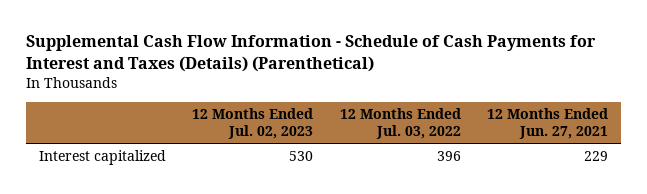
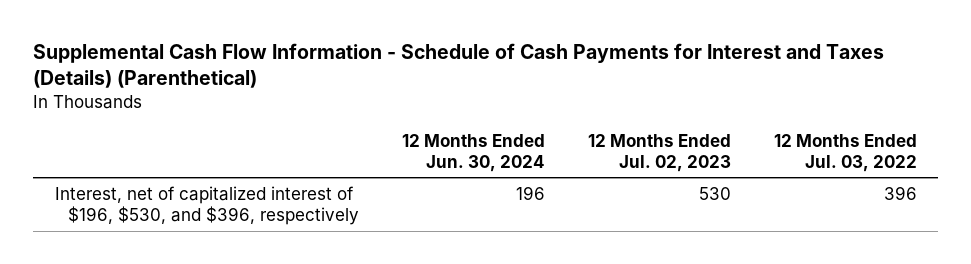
- | 12 Months Ended Jul. 02, 2023 | 12 Months Ended Jul. 03, 2022 | 12 Months Ended Jun. 27, 2021
+ | 12 Months Ended Jun. 30, 2024 | 12 Months Ended Jul. 02, 2023 | 12 Months Ended Jul. 03, 2022
- Interest capitalized | 530 | 396 | 229
+ Interest, net of capitalized interest of $196, $530, and $396, respectively | 196 | 530 | 396

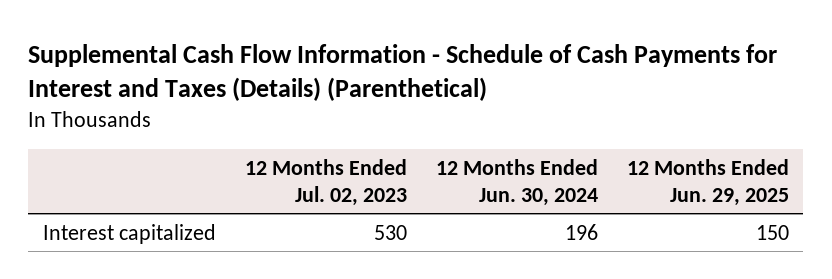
- | 12 Months Ended Jun. 30, 2024 | 12 Months Ended Jul. 02, 2023 | 12 Months Ended Jul. 03, 2022
+ | 12 Months Ended Jul. 02, 2023 | 12 Months Ended Jun. 30, 2024 | 12 Months Ended Jun. 29, 2025
- Interest, net of capitalized interest of $196, $530, and $396, respectively | 196 | 530 | 396
+ Interest capitalized | 530 | 196 | 150

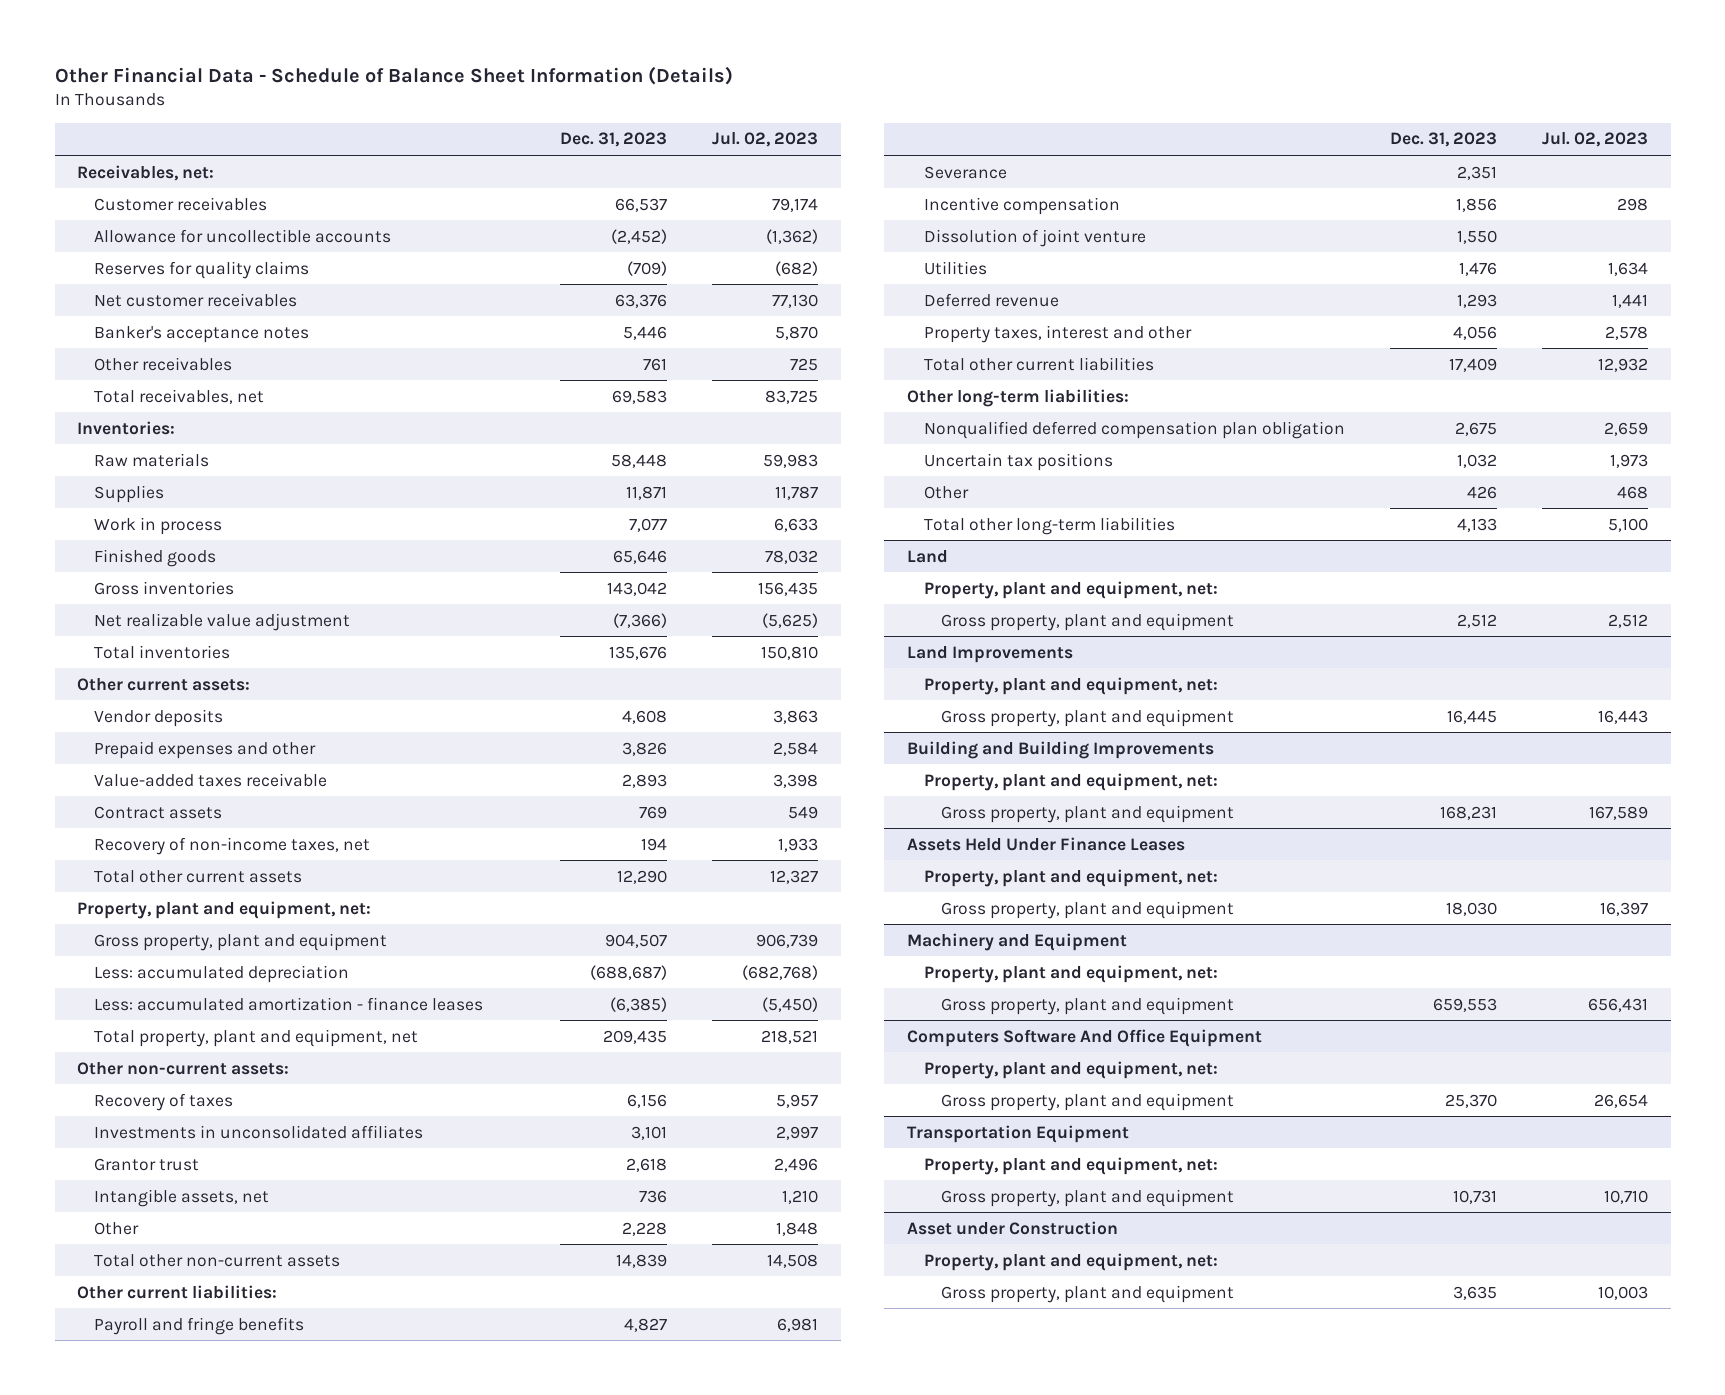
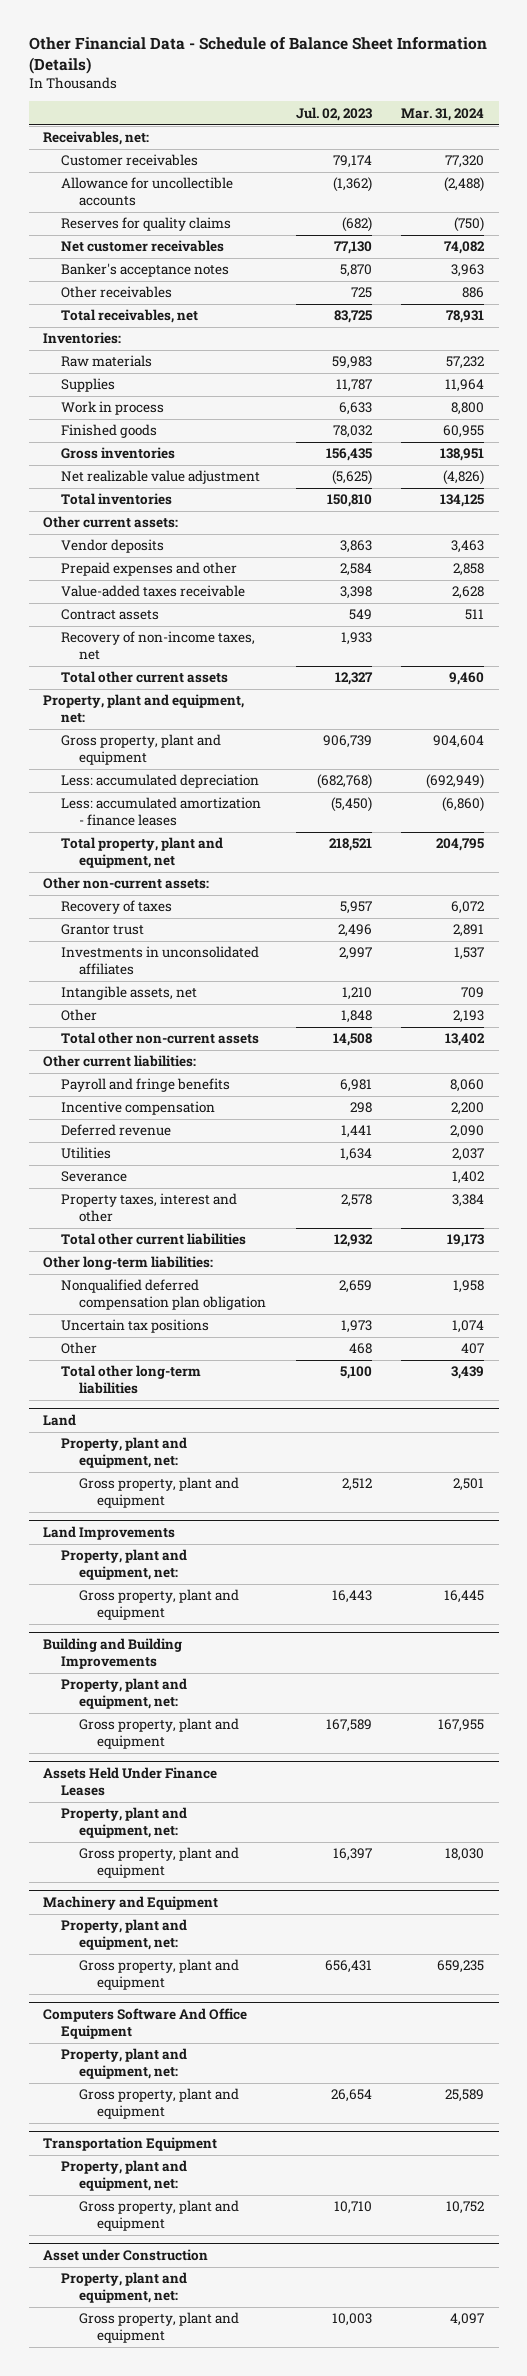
- | Dec. 31, 2023 | Jul. 02, 2023
+ | Jul. 02, 2023 | Mar. 31, 2024
moved down: Investments in unconsolidated affiliates | 2,997 | 1,537
- Dissolution of joint venture | 1,550 |
moved down: Utilities | 1,634 | 2,037
moved down: Severance | | 1,402

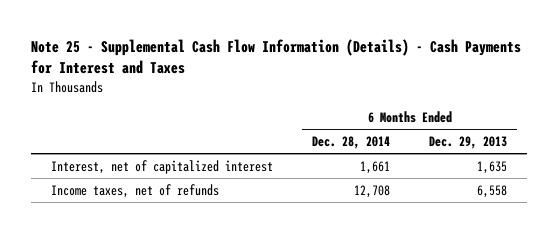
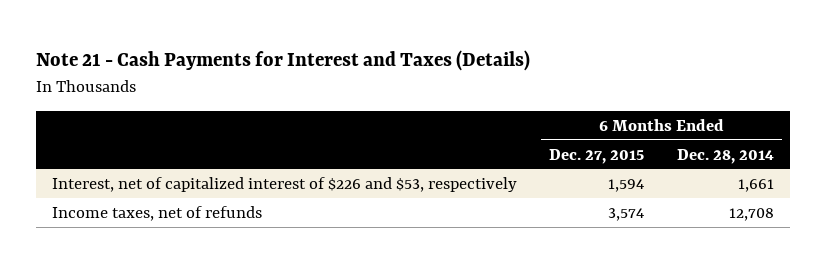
- Note 25 - Supplemental Cash Flow Information (Details) - Cash Payments for Interest and Taxes
+ Note 21 - Cash Payments for Interest and Taxes (Details)
- | 6 Months Ended Dec. 28, 2014 | 6 Months Ended Dec. 29, 2013
+ | 6 Months Ended Dec. 27, 2015 | 6 Months Ended Dec. 28, 2014
- Interest, net of capitalized interest | 1,661 | 1,635
+ Interest, net of capitalized interest of $226 and $53, respectively | 1,594 | 1,661

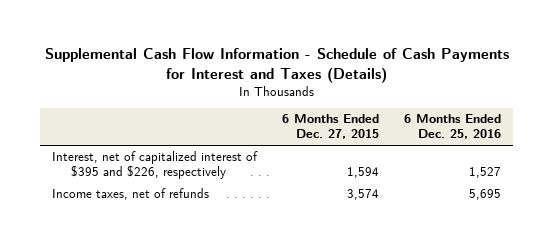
- Note 21 - Cash Payments for Interest and Taxes (Details)
+ Supplemental Cash Flow Information - Schedule of Cash Payments for Interest and Taxes (Details)
- | 6 Months Ended Dec. 27, 2015 | 6 Months Ended Dec. 28, 2014
+ | 6 Months Ended Dec. 27, 2015 | 6 Months Ended Dec. 25, 2016
- Interest, net of capitalized interest of $226 and $53, respectively | 1,594 | 1,661
+ Interest, net of capitalized interest of $395 and $226, respectively | 1,594 | 1,527

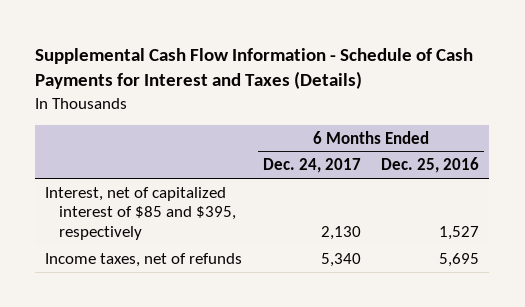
- | 6 Months Ended Dec. 27, 2015 | 6 Months Ended Dec. 25, 2016
+ | 6 Months Ended Dec. 24, 2017 | 6 Months Ended Dec. 25, 2016
- Interest, net of capitalized interest of $395 and $226, respectively | 1,594 | 1,527
+ Interest, net of capitalized interest of $85 and $395, respectively | 2,130 | 1,527

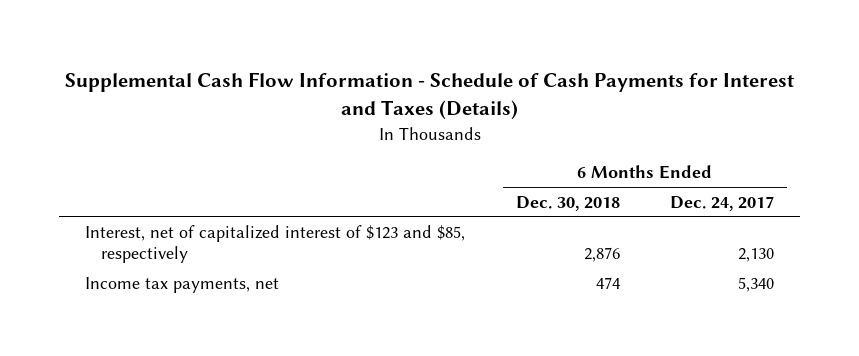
- | 6 Months Ended Dec. 24, 2017 | 6 Months Ended Dec. 25, 2016
+ | 6 Months Ended Dec. 30, 2018 | 6 Months Ended Dec. 24, 2017
- Interest, net of capitalized interest of $85 and $395, respectively | 2,130 | 1,527
- Income taxes, net of refunds | 5,340 | 5,695
+ Interest, net of capitalized interest of $123 and $85, respectively | 2,876 | 2,130
+ Income tax payments, net | 474 | 5,340

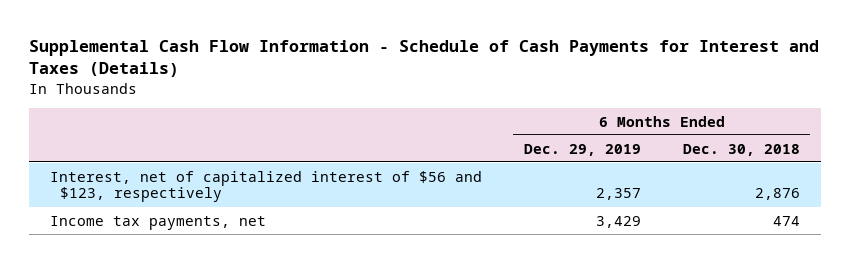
- | 6 Months Ended Dec. 30, 2018 | 6 Months Ended Dec. 24, 2017
+ | 6 Months Ended Dec. 29, 2019 | 6 Months Ended Dec. 30, 2018
- Interest, net of capitalized interest of $123 and $85, respectively | 2,876 | 2,130
+ Interest, net of capitalized interest of $56 and $123, respectively | 2,357 | 2,876

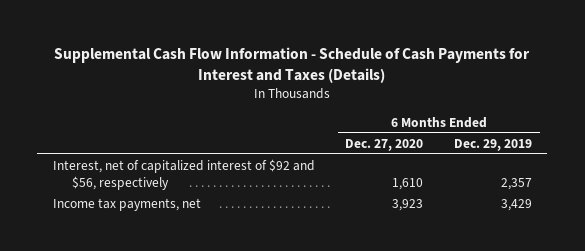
- | 6 Months Ended Dec. 29, 2019 | 6 Months Ended Dec. 30, 2018
+ | 6 Months Ended Dec. 27, 2020 | 6 Months Ended Dec. 29, 2019
- Interest, net of capitalized interest of $56 and $123, respectively | 2,357 | 2,876
+ Interest, net of capitalized interest of $92 and $56, respectively | 1,610 | 2,357

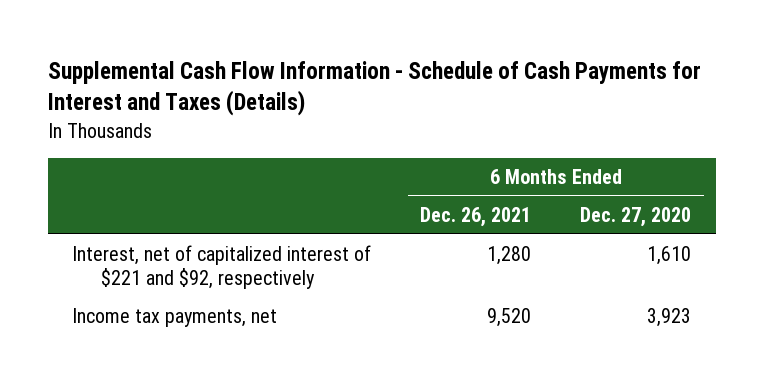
- | 6 Months Ended Dec. 27, 2020 | 6 Months Ended Dec. 29, 2019
+ | 6 Months Ended Dec. 26, 2021 | 6 Months Ended Dec. 27, 2020
- Interest, net of capitalized interest of $92 and $56, respectively | 1,610 | 2,357
+ Interest, net of capitalized interest of $221 and $92, respectively | 1,280 | 1,610

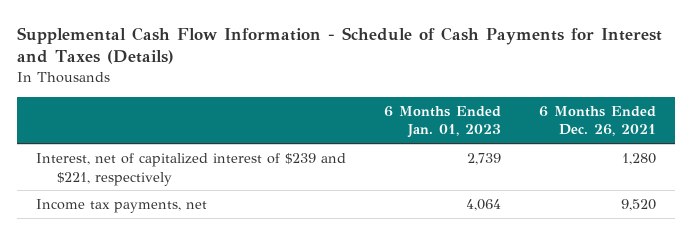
- | 6 Months Ended Dec. 26, 2021 | 6 Months Ended Dec. 27, 2020
+ | 6 Months Ended Jan. 01, 2023 | 6 Months Ended Dec. 26, 2021
- Interest, net of capitalized interest of $221 and $92, respectively | 1,280 | 1,610
+ Interest, net of capitalized interest of $239 and $221, respectively | 2,739 | 1,280

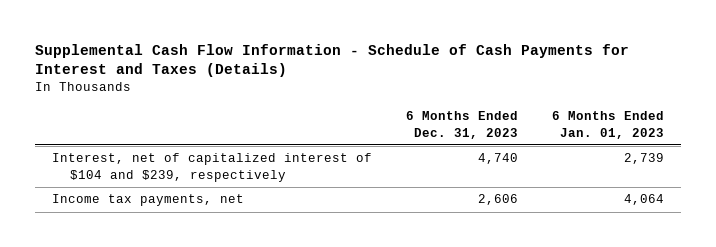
- | 6 Months Ended Jan. 01, 2023 | 6 Months Ended Dec. 26, 2021
+ | 6 Months Ended Dec. 31, 2023 | 6 Months Ended Jan. 01, 2023
- Interest, net of capitalized interest of $239 and $221, respectively | 2,739 | 1,280
+ Interest, net of capitalized interest of $104 and $239, respectively | 4,740 | 2,739

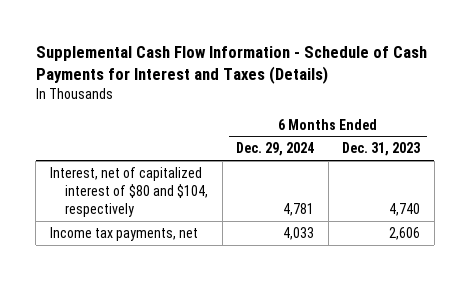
- | 6 Months Ended Dec. 31, 2023 | 6 Months Ended Jan. 01, 2023
+ | 6 Months Ended Dec. 29, 2024 | 6 Months Ended Dec. 31, 2023
- Interest, net of capitalized interest of $104 and $239, respectively | 4,740 | 2,739
+ Interest, net of capitalized interest of $80 and $104, respectively | 4,781 | 4,740

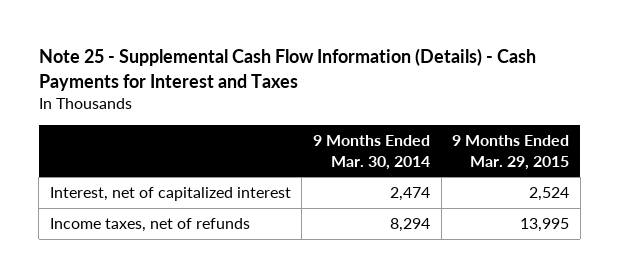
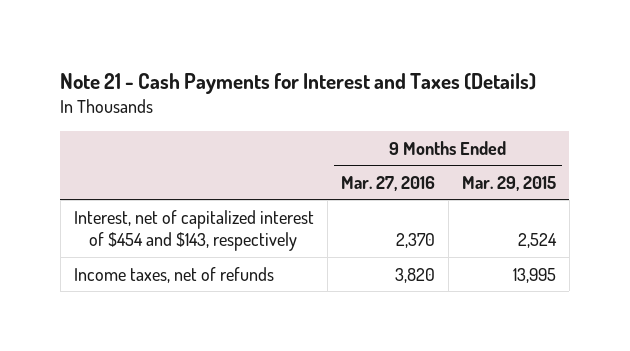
- Note 25 - Supplemental Cash Flow Information (Details) - Cash Payments for Interest and Taxes
+ Note 21 - Cash Payments for Interest and Taxes (Details)
- | 9 Months Ended Mar. 30, 2014 | 9 Months Ended Mar. 29, 2015
+ | 9 Months Ended Mar. 27, 2016 | 9 Months Ended Mar. 29, 2015
- Interest, net of capitalized interest | 2,474 | 2,524
+ Interest, net of capitalized interest of $454 and $143, respectively | 2,370 | 2,524

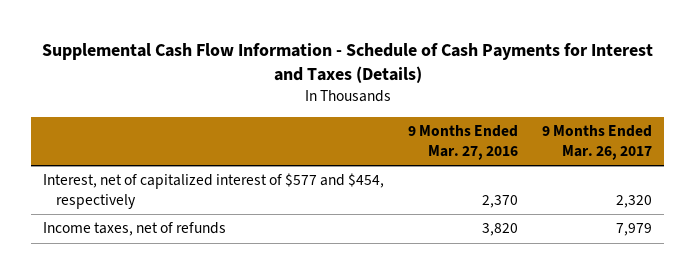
- Note 21 - Cash Payments for Interest and Taxes (Details)
+ Supplemental Cash Flow Information - Schedule of Cash Payments for Interest and Taxes (Details)
- | 9 Months Ended Mar. 27, 2016 | 9 Months Ended Mar. 29, 2015
+ | 9 Months Ended Mar. 27, 2016 | 9 Months Ended Mar. 26, 2017
- Interest, net of capitalized interest of $454 and $143, respectively | 2,370 | 2,524
+ Interest, net of capitalized interest of $577 and $454, respectively | 2,370 | 2,320

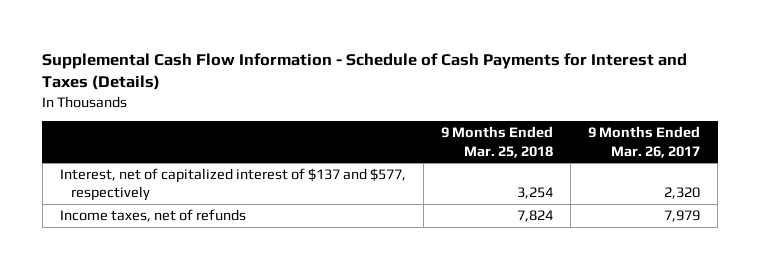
- | 9 Months Ended Mar. 27, 2016 | 9 Months Ended Mar. 26, 2017
+ | 9 Months Ended Mar. 25, 2018 | 9 Months Ended Mar. 26, 2017
- Interest, net of capitalized interest of $577 and $454, respectively | 2,370 | 2,320
+ Interest, net of capitalized interest of $137 and $577, respectively | 3,254 | 2,320

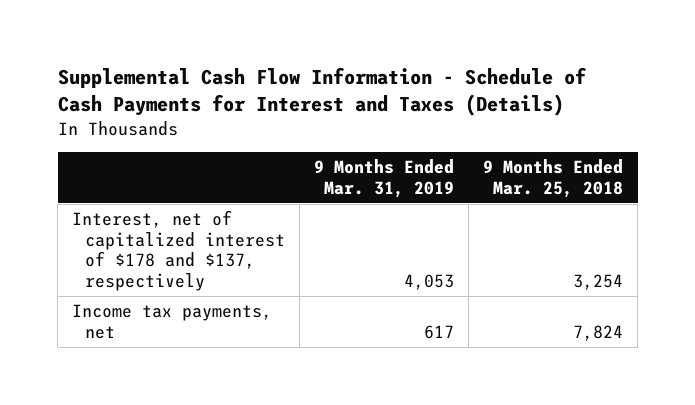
- | 9 Months Ended Mar. 25, 2018 | 9 Months Ended Mar. 26, 2017
+ | 9 Months Ended Mar. 31, 2019 | 9 Months Ended Mar. 25, 2018
- Interest, net of capitalized interest of $137 and $577, respectively | 3,254 | 2,320
- Income taxes, net of refunds | 7,824 | 7,979
+ Interest, net of capitalized interest of $178 and $137, respectively | 4,053 | 3,254
+ Income tax payments, net | 617 | 7,824

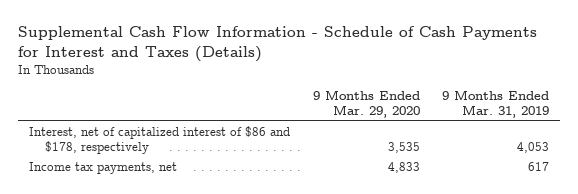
- | 9 Months Ended Mar. 31, 2019 | 9 Months Ended Mar. 25, 2018
+ | 9 Months Ended Mar. 29, 2020 | 9 Months Ended Mar. 31, 2019
- Interest, net of capitalized interest of $178 and $137, respectively | 4,053 | 3,254
+ Interest, net of capitalized interest of $86 and $178, respectively | 3,535 | 4,053

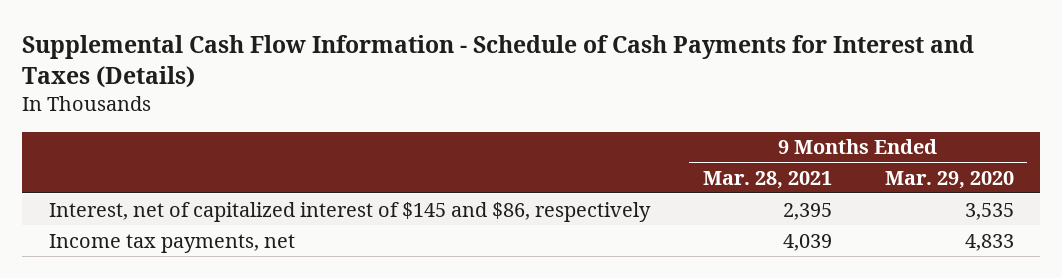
- | 9 Months Ended Mar. 29, 2020 | 9 Months Ended Mar. 31, 2019
+ | 9 Months Ended Mar. 28, 2021 | 9 Months Ended Mar. 29, 2020
- Interest, net of capitalized interest of $86 and $178, respectively | 3,535 | 4,053
+ Interest, net of capitalized interest of $145 and $86, respectively | 2,395 | 3,535

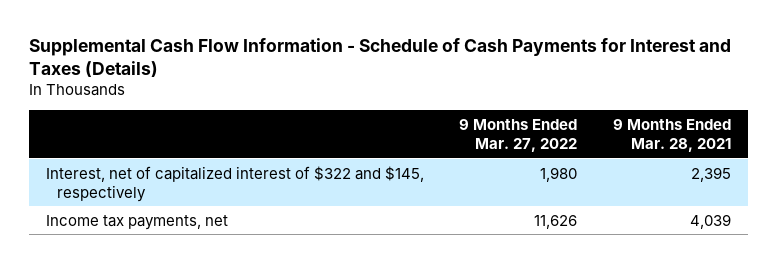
- | 9 Months Ended Mar. 28, 2021 | 9 Months Ended Mar. 29, 2020
+ | 9 Months Ended Mar. 27, 2022 | 9 Months Ended Mar. 28, 2021
- Interest, net of capitalized interest of $145 and $86, respectively | 2,395 | 3,535
+ Interest, net of capitalized interest of $322 and $145, respectively | 1,980 | 2,395

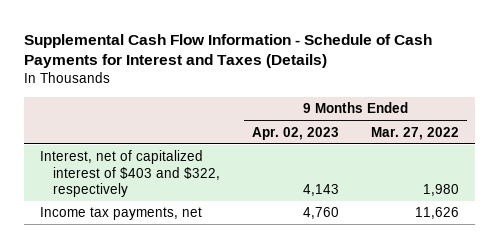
- | 9 Months Ended Mar. 27, 2022 | 9 Months Ended Mar. 28, 2021
+ | 9 Months Ended Apr. 02, 2023 | 9 Months Ended Mar. 27, 2022
- Interest, net of capitalized interest of $322 and $145, respectively | 1,980 | 2,395
+ Interest, net of capitalized interest of $403 and $322, respectively | 4,143 | 1,980

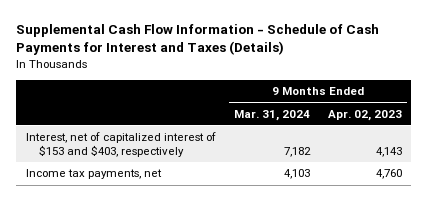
- | 9 Months Ended Apr. 02, 2023 | 9 Months Ended Mar. 27, 2022
+ | 9 Months Ended Mar. 31, 2024 | 9 Months Ended Apr. 02, 2023
- Interest, net of capitalized interest of $403 and $322, respectively | 4,143 | 1,980
+ Interest, net of capitalized interest of $153 and $403, respectively | 7,182 | 4,143

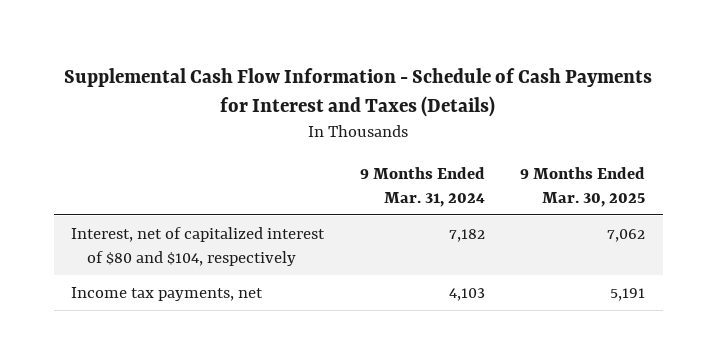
- | 9 Months Ended Mar. 31, 2024 | 9 Months Ended Apr. 02, 2023
+ | 9 Months Ended Mar. 31, 2024 | 9 Months Ended Mar. 30, 2025
- Interest, net of capitalized interest of $153 and $403, respectively | 7,182 | 4,143
+ Interest, net of capitalized interest of $80 and $104, respectively | 7,182 | 7,062

